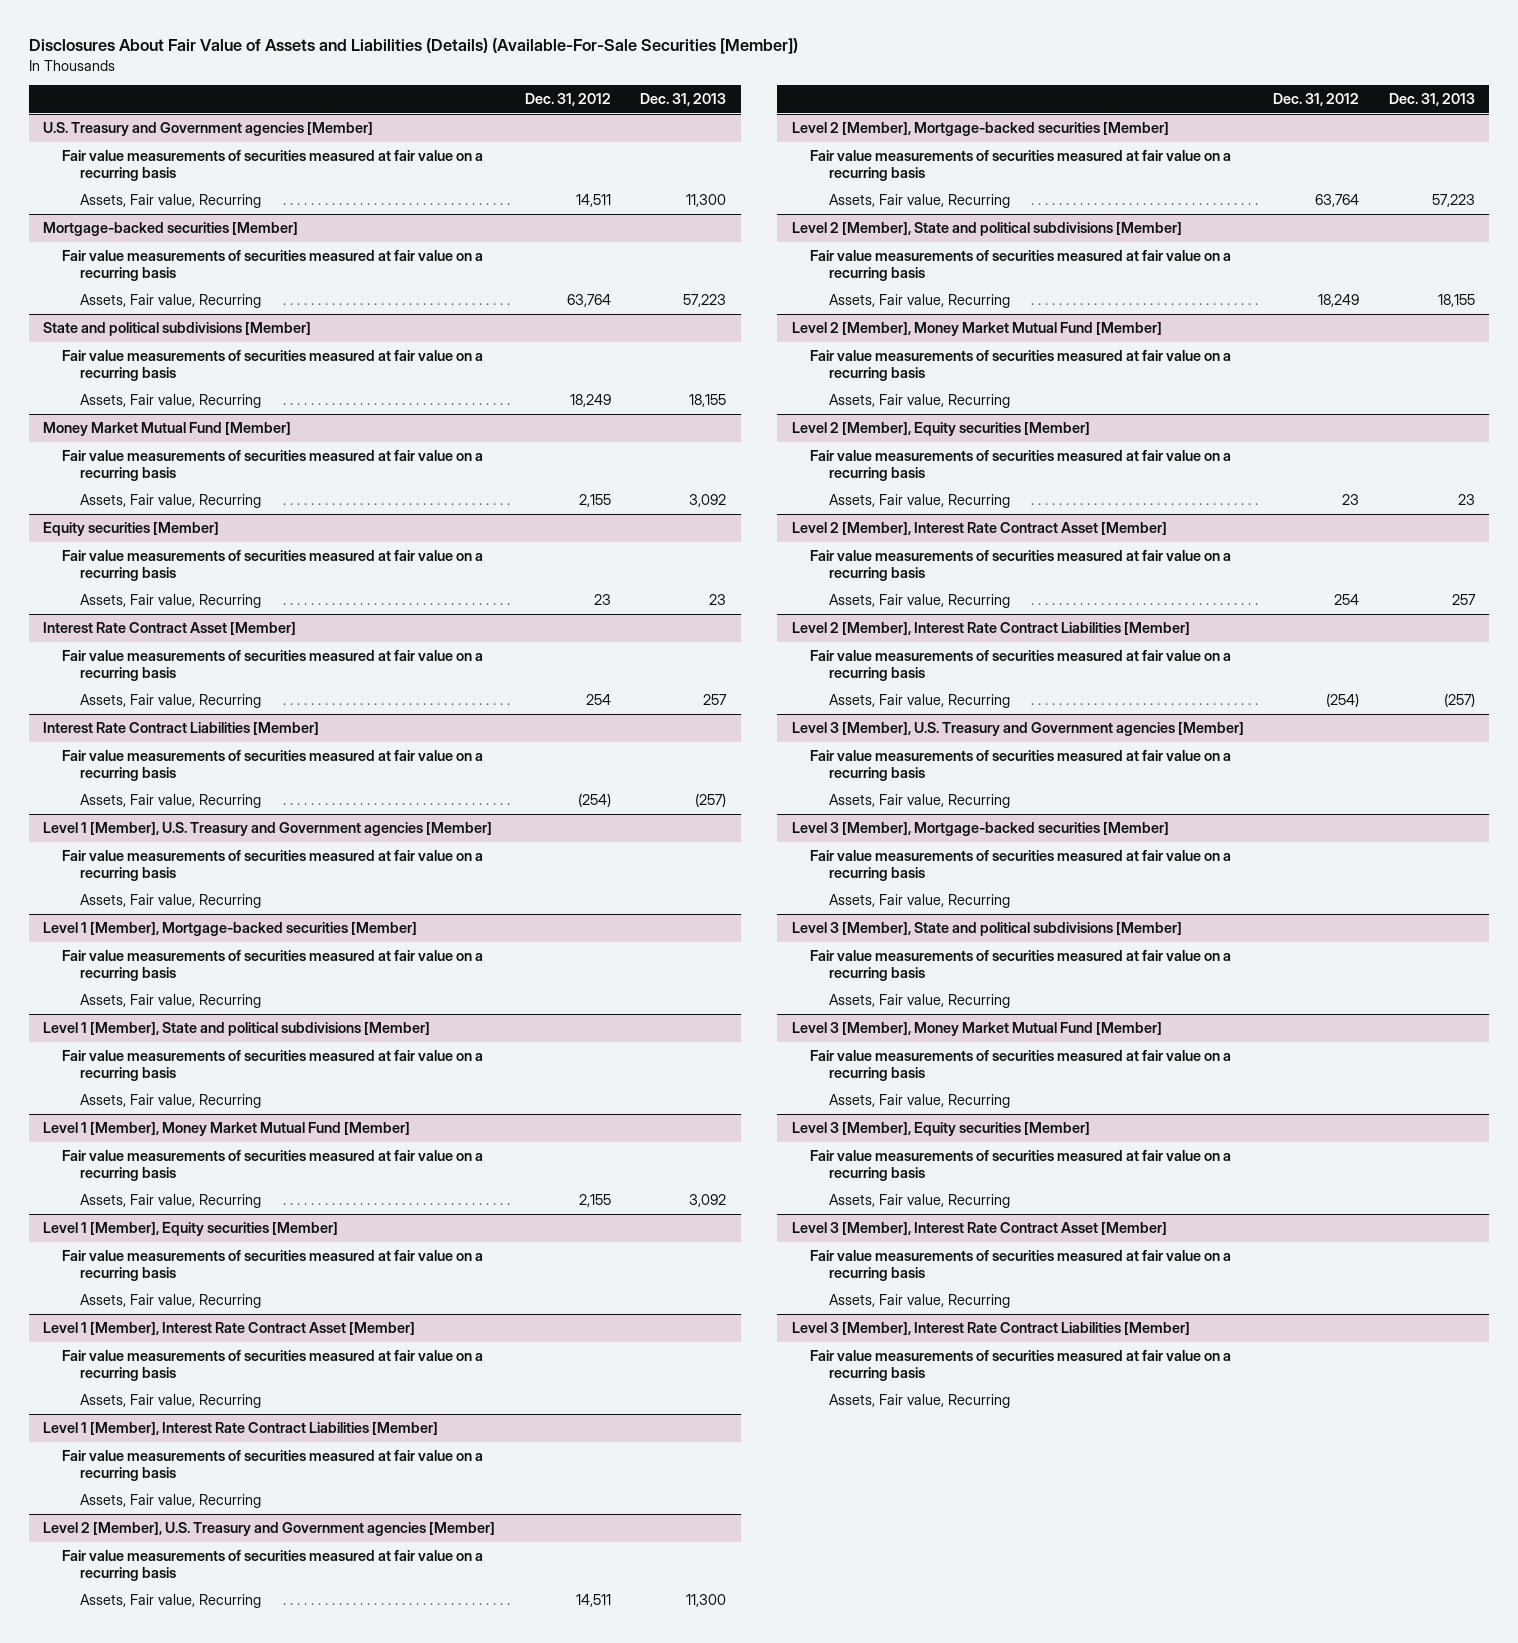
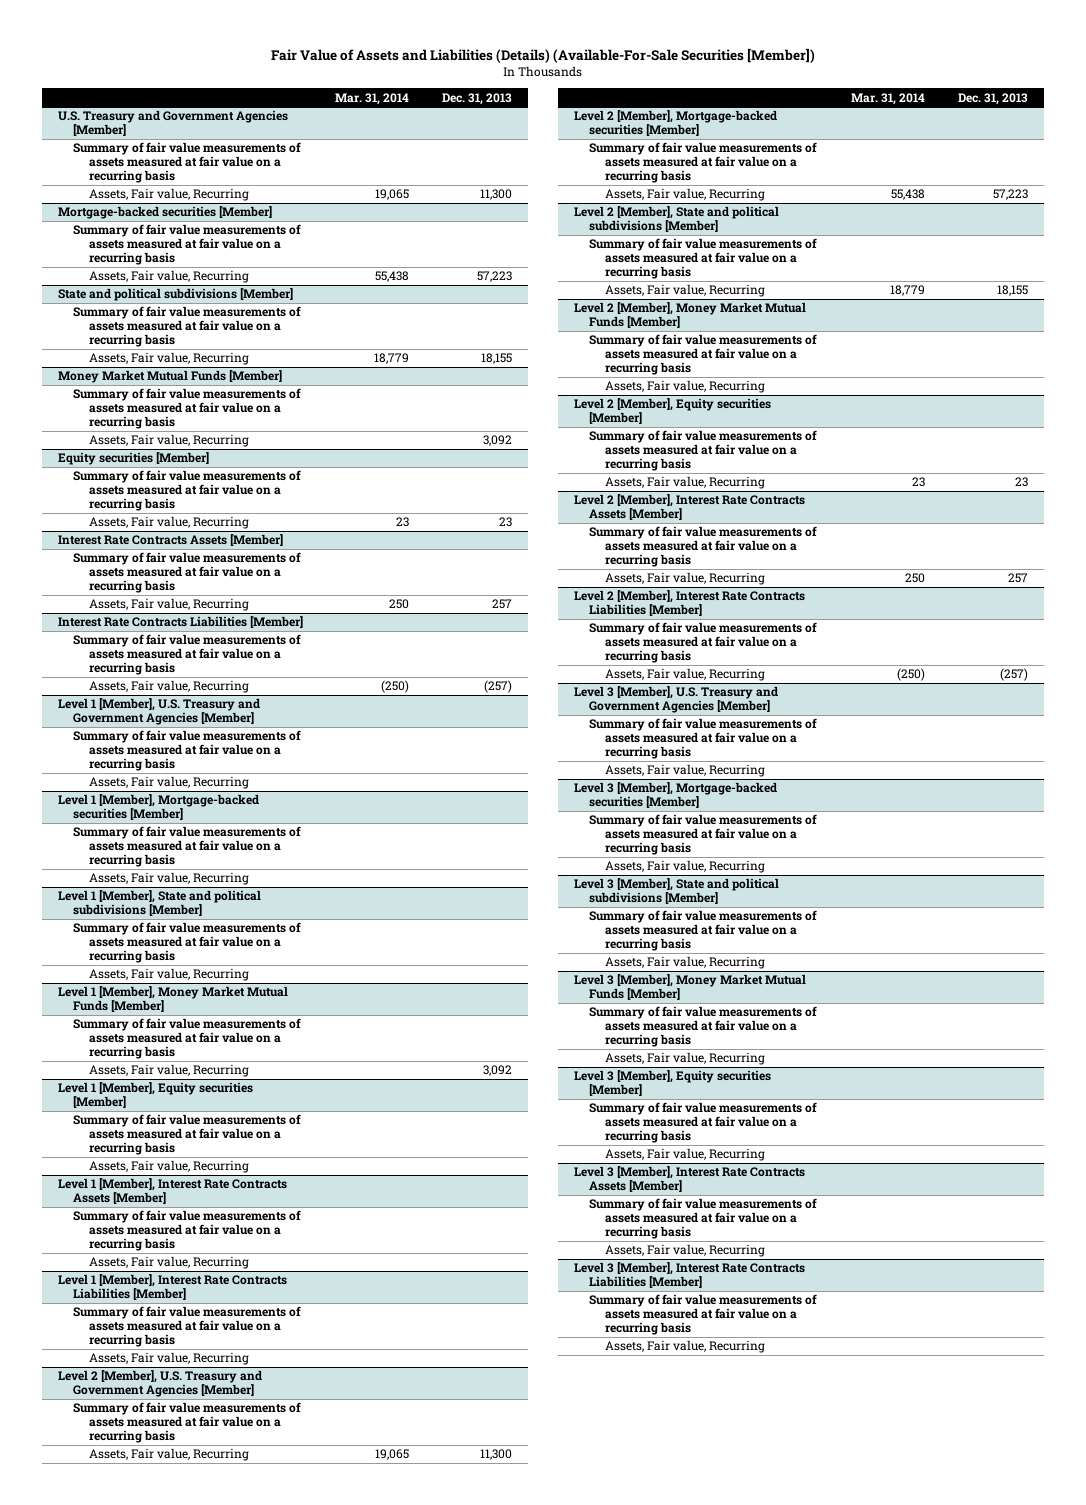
- Disclosures About Fair Value of Assets and Liabilities (Details) (Available-For-Sale Securities [Member])
+ Fair Value of Assets and Liabilities (Details) (Available-For-Sale Securities [Member])
- | Dec. 31, 2012 | Dec. 31, 2013
+ | Mar. 31, 2014 | Dec. 31, 2013
- U.S. Treasury and Government agencies [Member]
- Fair value measurements of securities measured at fair value on a recurring basis
+ U.S. Treasury and Government Agencies [Member]
+ Summary of fair value measurements of assets measured at fair value on a recurring basis
@ Mortgage-backed securities [Member]
- Fair value measurements of securities measured at fair value on a recurring basis
+ Summary of fair value measurements of assets measured at fair value on a recurring basis
@ State and political subdivisions [Member]
- Fair value measurements of securities measured at fair value on a recurring basis
+ Summary of fair value measurements of assets measured at fair value on a recurring basis
- Money Market Mutual Fund [Member]
- Fair value measurements of securities measured at fair value on a recurring basis
+ Money Market Mutual Funds [Member]
+ Summary of fair value measurements of assets measured at fair value on a recurring basis
@ Equity securities [Member]
- Fair value measurements of securities measured at fair value on a recurring basis
+ Summary of fair value measurements of assets measured at fair value on a recurring basis
- Interest Rate Contract Asset [Member]
- Fair value measurements of securities measured at fair value on a recurring basis
+ Interest Rate Contracts Assets [Member]
+ Summary of fair value measurements of assets measured at fair value on a recurring basis
- Interest Rate Contract Liabilities [Member]
- Fair value measurements of securities measured at fair value on a recurring basis
+ Interest Rate Contracts Liabilities [Member]
+ Summary of fair value measurements of assets measured at fair value on a recurring basis
- Level 1 [Member], U.S. Treasury and Government agencies [Member]
- Fair value measurements of securities measured at fair value on a recurring basis
+ Level 1 [Member], U.S. Treasury and Government Agencies [Member]
+ Summary of fair value measurements of assets measured at fair value on a recurring basis
@ Level 1 [Member], Mortgage-backed securities [Member]
- Fair value measurements of securities measured at fair value on a recurring basis
+ Summary of fair value measurements of assets measured at fair value on a recurring basis
@ Level 1 [Member], State and political subdivisions [Member]
- Fair value measurements of securities measured at fair value on a recurring basis
+ Summary of fair value measurements of assets measured at fair value on a recurring basis
- Level 1 [Member], Money Market Mutual Fund [Member]
- Fair value measurements of securities measured at fair value on a recurring basis
+ Level 1 [Member], Money Market Mutual Funds [Member]
+ Summary of fair value measurements of assets measured at fair value on a recurring basis
@ Level 1 [Member], Equity securities [Member]
- Fair value measurements of securities measured at fair value on a recurring basis
+ Summary of fair value measurements of assets measured at fair value on a recurring basis
- Level 1 [Member], Interest Rate Contract Asset [Member]
- Fair value measurements of securities measured at fair value on a recurring basis
+ Level 1 [Member], Interest Rate Contracts Assets [Member]
+ Summary of fair value measurements of assets measured at fair value on a recurring basis
- Level 1 [Member], Interest Rate Contract Liabilities [Member]
- Fair value measurements of securities measured at fair value on a recurring basis
+ Level 1 [Member], Interest Rate Contracts Liabilities [Member]
+ Summary of fair value measurements of assets measured at fair value on a recurring basis
- Level 2 [Member], U.S. Treasury and Government agencies [Member]
- Fair value measurements of securities measured at fair value on a recurring basis
+ Level 2 [Member], U.S. Treasury and Government Agencies [Member]
+ Summary of fair value measurements of assets measured at fair value on a recurring basis
@ Level 2 [Member], Mortgage-backed securities [Member]
- Fair value measurements of securities measured at fair value on a recurring basis
+ Summary of fair value measurements of assets measured at fair value on a recurring basis
@ Level 2 [Member], State and political subdivisions [Member]
- Fair value measurements of securities measured at fair value on a recurring basis
+ Summary of fair value measurements of assets measured at fair value on a recurring basis
- Level 2 [Member], Money Market Mutual Fund [Member]
- Fair value measurements of securities measured at fair value on a recurring basis
+ Level 2 [Member], Money Market Mutual Funds [Member]
+ Summary of fair value measurements of assets measured at fair value on a recurring basis
@ Level 2 [Member], Equity securities [Member]
- Fair value measurements of securities measured at fair value on a recurring basis
+ Summary of fair value measurements of assets measured at fair value on a recurring basis
- Level 2 [Member], Interest Rate Contract Asset [Member]
- Fair value measurements of securities measured at fair value on a recurring basis
+ Level 2 [Member], Interest Rate Contracts Assets [Member]
+ Summary of fair value measurements of assets measured at fair value on a recurring basis
- Level 2 [Member], Interest Rate Contract Liabilities [Member]
- Fair value measurements of securities measured at fair value on a recurring basis
+ Level 2 [Member], Interest Rate Contracts Liabilities [Member]
+ Summary of fair value measurements of assets measured at fair value on a recurring basis
- Level 3 [Member], U.S. Treasury and Government agencies [Member]
- Fair value measurements of securities measured at fair value on a recurring basis
+ Level 3 [Member], U.S. Treasury and Government Agencies [Member]
+ Summary of fair value measurements of assets measured at fair value on a recurring basis
@ Level 3 [Member], Mortgage-backed securities [Member]
- Fair value measurements of securities measured at fair value on a recurring basis
+ Summary of fair value measurements of assets measured at fair value on a recurring basis
@ Level 3 [Member], State and political subdivisions [Member]
- Fair value measurements of securities measured at fair value on a recurring basis
+ Summary of fair value measurements of assets measured at fair value on a recurring basis
- Level 3 [Member], Money Market Mutual Fund [Member]
- Fair value measurements of securities measured at fair value on a recurring basis
+ Level 3 [Member], Money Market Mutual Funds [Member]
+ Summary of fair value measurements of assets measured at fair value on a recurring basis
@ Level 3 [Member], Equity securities [Member]
- Fair value measurements of securities measured at fair value on a recurring basis
+ Summary of fair value measurements of assets measured at fair value on a recurring basis
- Level 3 [Member], Interest Rate Contract Asset [Member]
- Fair value measurements of securities measured at fair value on a recurring basis
+ Level 3 [Member], Interest Rate Contracts Assets [Member]
+ Summary of fair value measurements of assets measured at fair value on a recurring basis
- Level 3 [Member], Interest Rate Contract Liabilities [Member]
- Fair value measurements of securities measured at fair value on a recurring basis
+ Level 3 [Member], Interest Rate Contracts Liabilities [Member]
+ Summary of fair value measurements of assets measured at fair value on a recurring basis

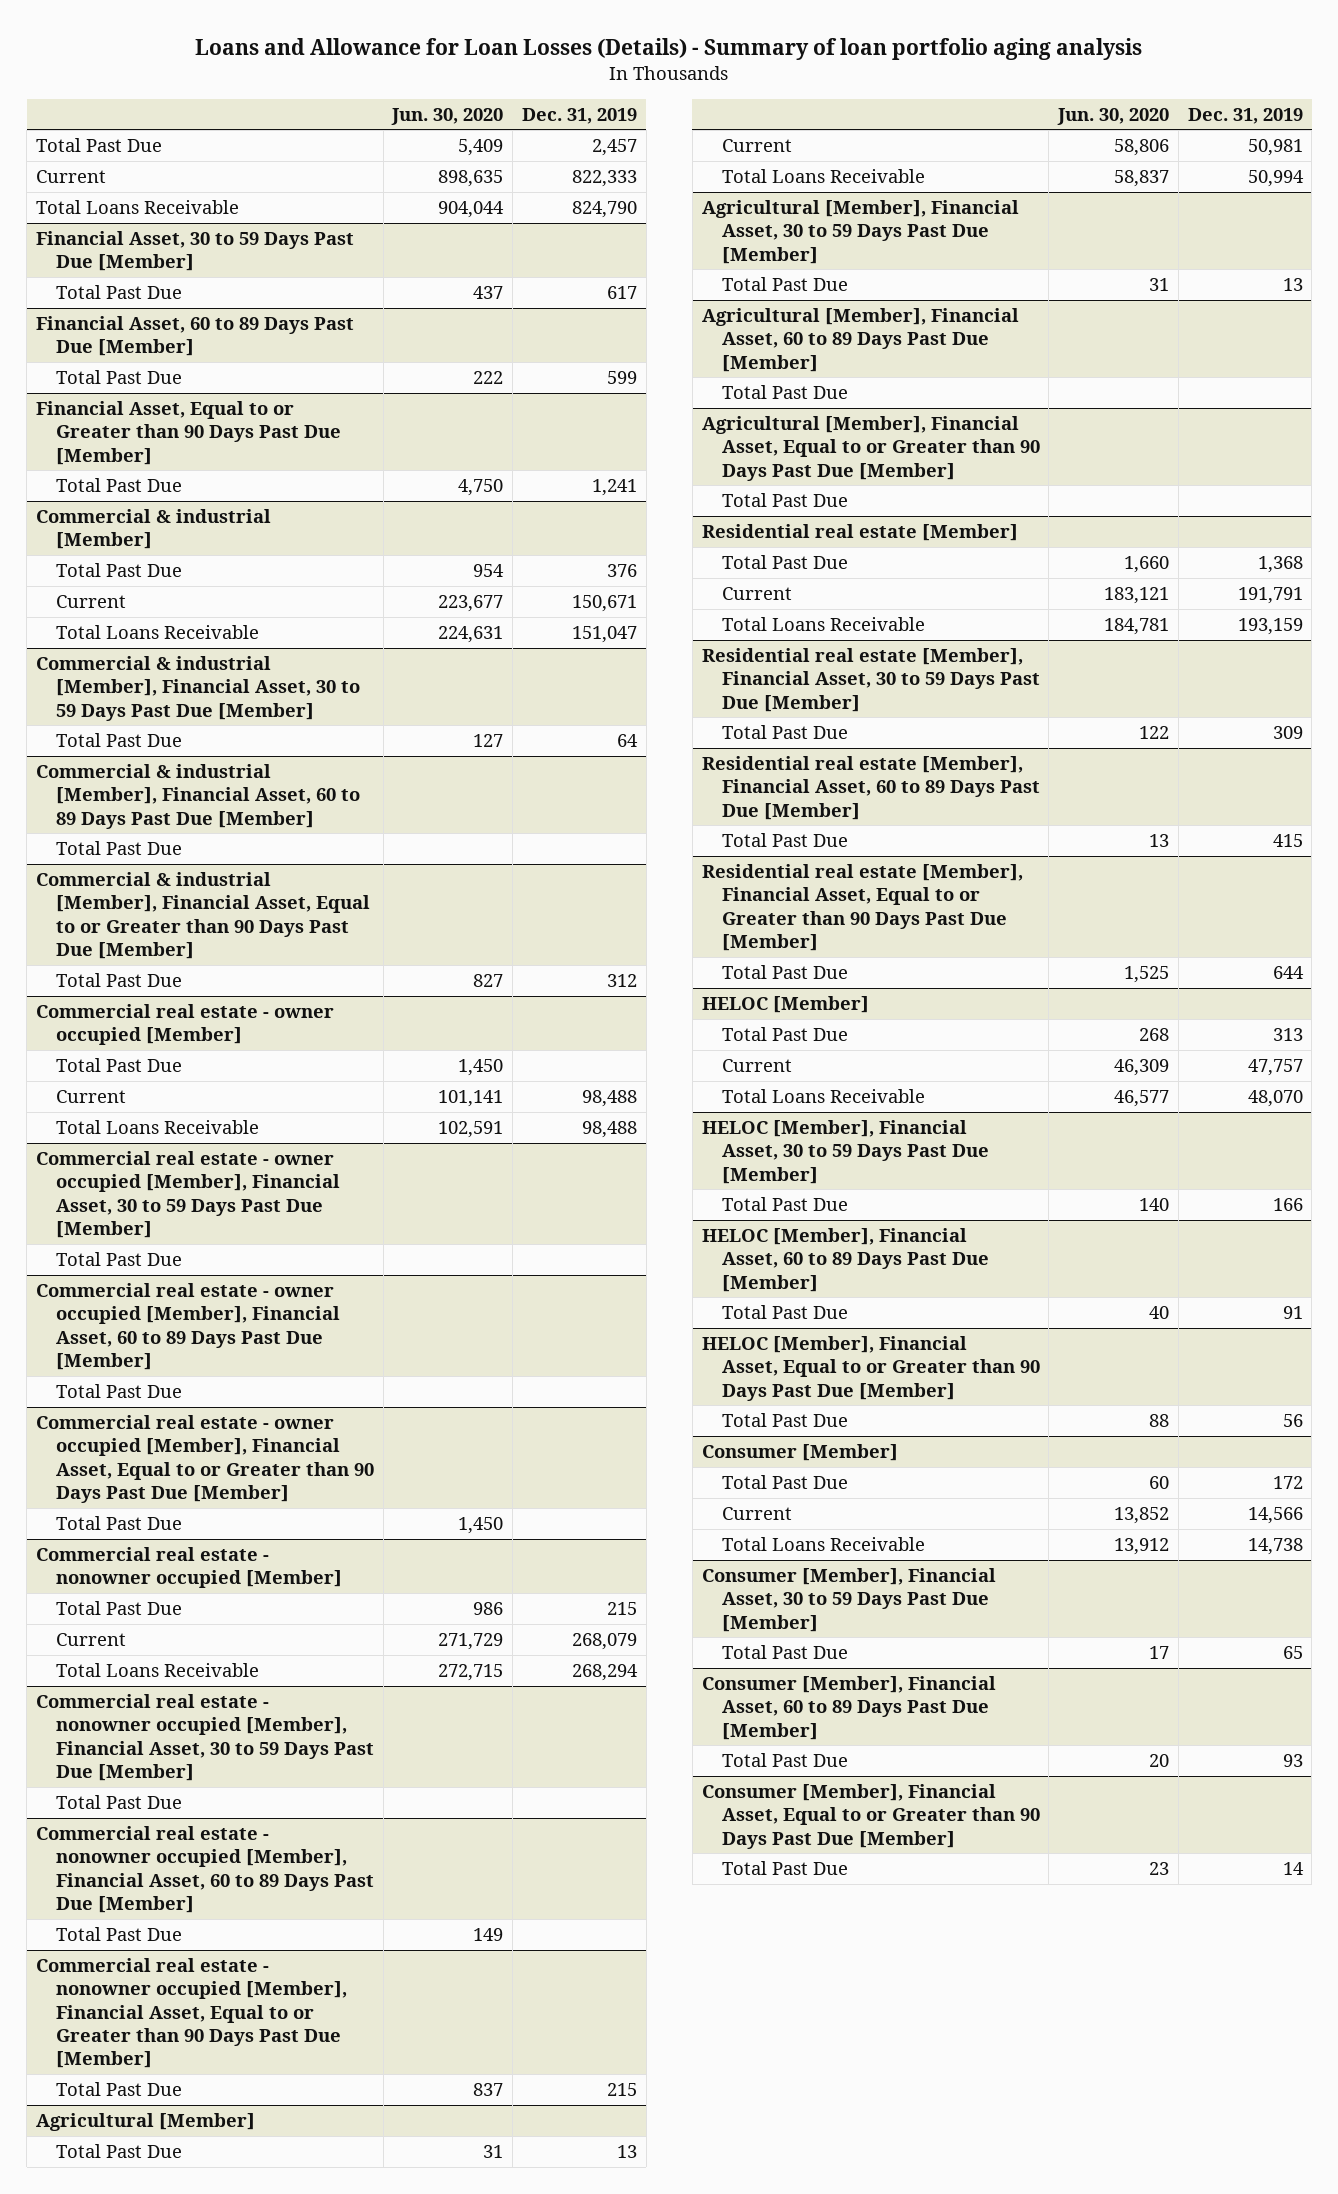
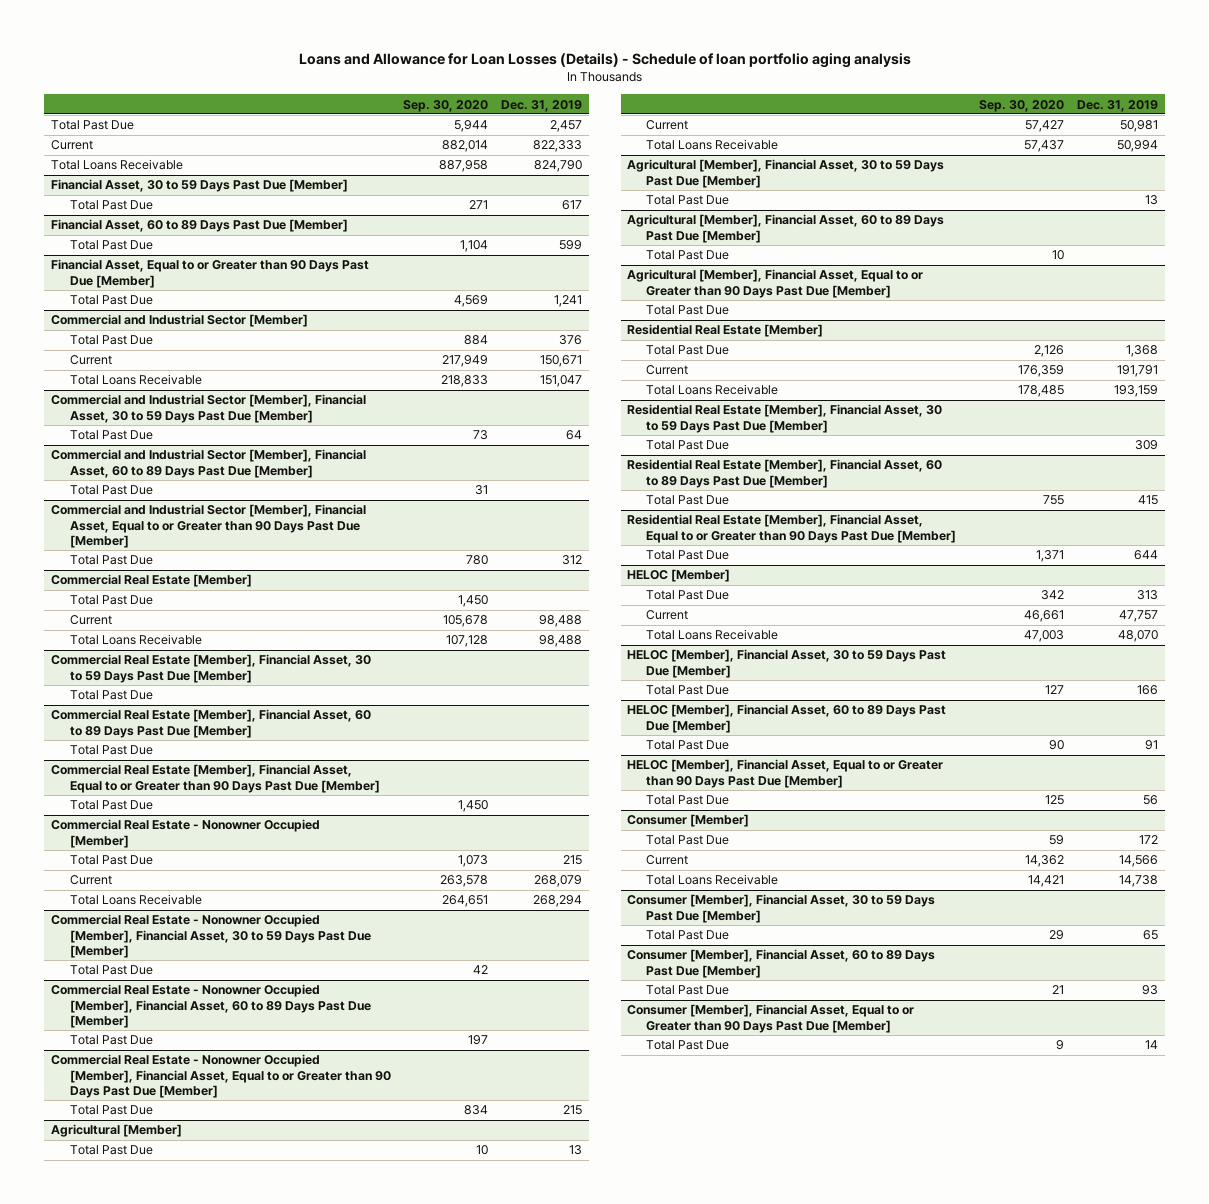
- Loans and Allowance for Loan Losses (Details) - Summary of loan portfolio aging analysis
+ Loans and Allowance for Loan Losses (Details) - Schedule of loan portfolio aging analysis
- | Jun. 30, 2020 | Dec. 31, 2019
+ | Sep. 30, 2020 | Dec. 31, 2019
- Commercial & industrial [Member]
+ Commercial and Industrial Sector [Member]
- Commercial & industrial [Member], Financial Asset, 30 to 59 Days Past Due [Member]
+ Commercial and Industrial Sector [Member], Financial Asset, 30 to 59 Days Past Due [Member]
- Commercial & industrial [Member], Financial Asset, 60 to 89 Days Past Due [Member]
+ Commercial and Industrial Sector [Member], Financial Asset, 60 to 89 Days Past Due [Member]
- Commercial & industrial [Member], Financial Asset, Equal to or Greater than 90 Days Past Due [Member]
+ Commercial and Industrial Sector [Member], Financial Asset, Equal to or Greater than 90 Days Past Due [Member]
- Commercial real estate - owner occupied [Member]
+ Commercial Real Estate [Member]
- Commercial real estate - owner occupied [Member], Financial Asset, 30 to 59 Days Past Due [Member]
+ Commercial Real Estate [Member], Financial Asset, 30 to 59 Days Past Due [Member]
- Commercial real estate - owner occupied [Member], Financial Asset, 60 to 89 Days Past Due [Member]
+ Commercial Real Estate [Member], Financial Asset, 60 to 89 Days Past Due [Member]
- Commercial real estate - owner occupied [Member], Financial Asset, Equal to or Greater than 90 Days Past Due [Member]
+ Commercial Real Estate [Member], Financial Asset, Equal to or Greater than 90 Days Past Due [Member]
- Commercial real estate - nonowner occupied [Member]
+ Commercial Real Estate - Nonowner Occupied [Member]
- Commercial real estate - nonowner occupied [Member], Financial Asset, 30 to 59 Days Past Due [Member]
+ Commercial Real Estate - Nonowner Occupied [Member], Financial Asset, 30 to 59 Days Past Due [Member]
- Commercial real estate - nonowner occupied [Member], Financial Asset, 60 to 89 Days Past Due [Member]
+ Commercial Real Estate - Nonowner Occupied [Member], Financial Asset, 60 to 89 Days Past Due [Member]
- Commercial real estate - nonowner occupied [Member], Financial Asset, Equal to or Greater than 90 Days Past Due [Member]
+ Commercial Real Estate - Nonowner Occupied [Member], Financial Asset, Equal to or Greater than 90 Days Past Due [Member]
- Residential real estate [Member]
+ Residential Real Estate [Member]
- Residential real estate [Member], Financial Asset, 30 to 59 Days Past Due [Member]
+ Residential Real Estate [Member], Financial Asset, 30 to 59 Days Past Due [Member]
- Residential real estate [Member], Financial Asset, 60 to 89 Days Past Due [Member]
+ Residential Real Estate [Member], Financial Asset, 60 to 89 Days Past Due [Member]
- Residential real estate [Member], Financial Asset, Equal to or Greater than 90 Days Past Due [Member]
+ Residential Real Estate [Member], Financial Asset, Equal to or Greater than 90 Days Past Due [Member]

